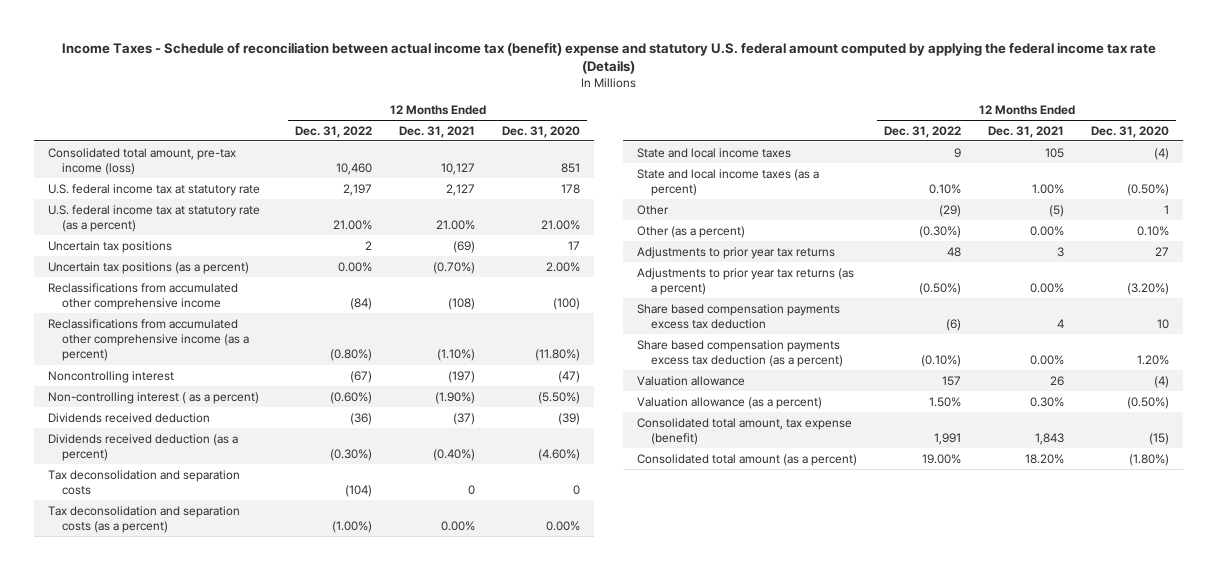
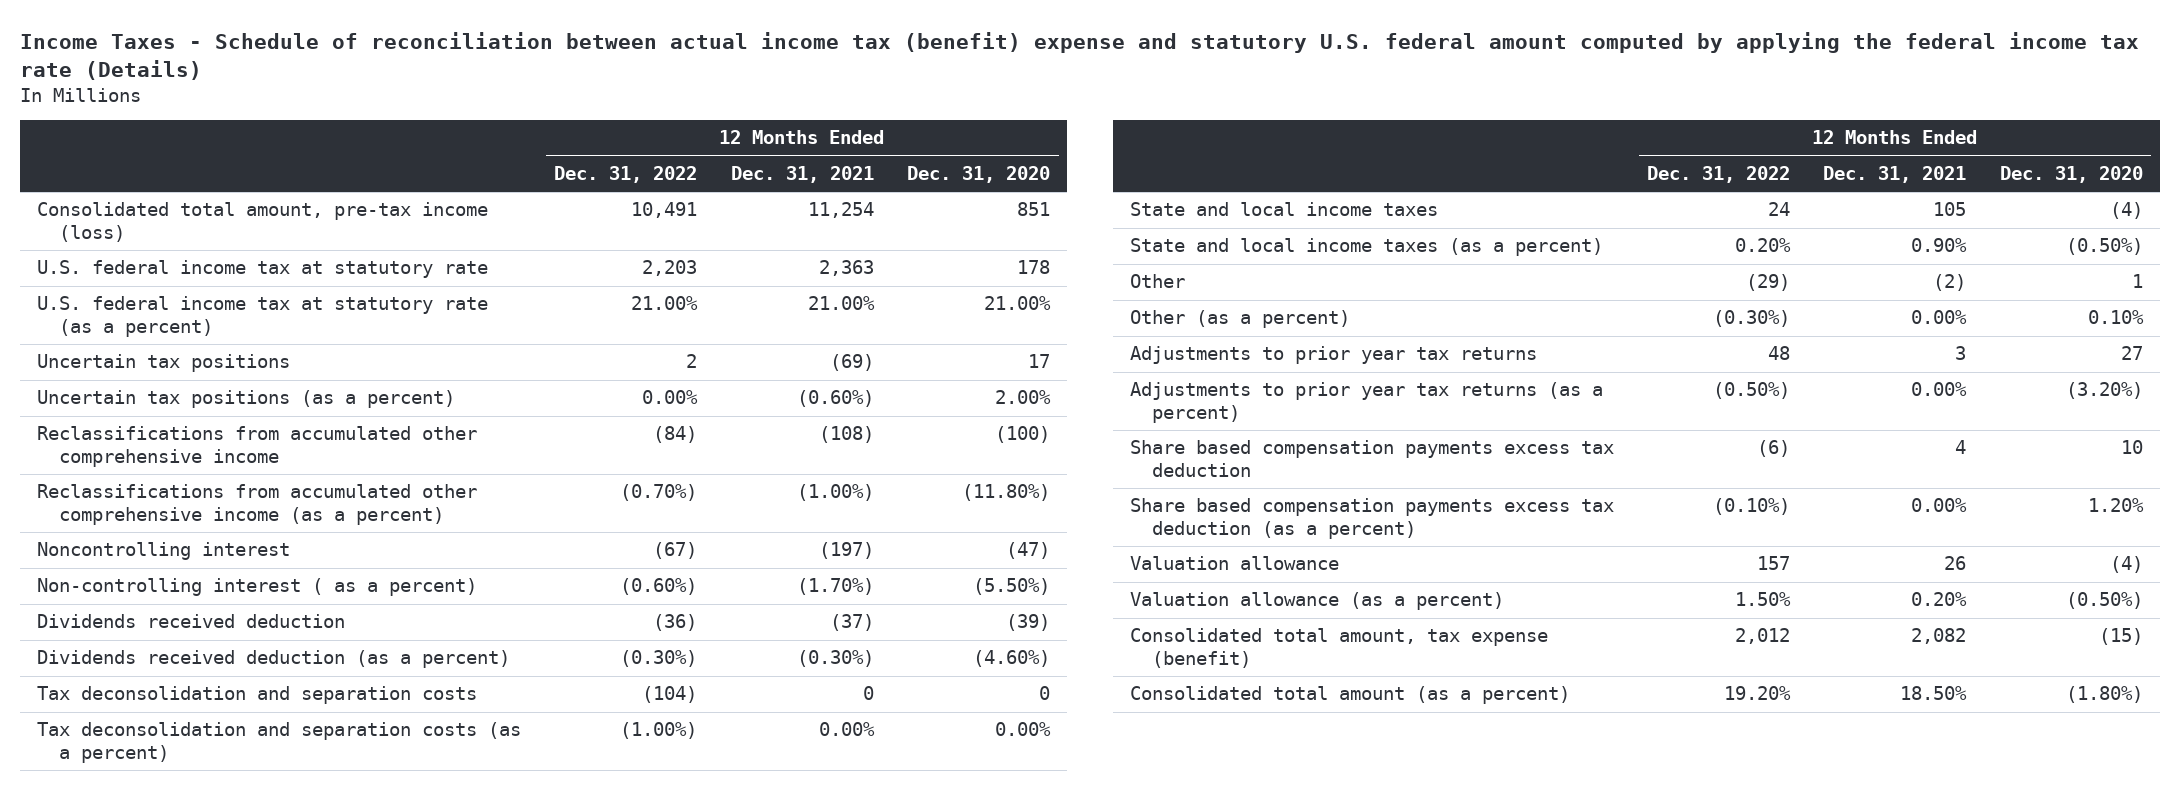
- Consolidated total amount, pre-tax income (loss) | 10,460 | 10,127 | 851
- U.S. federal income tax at statutory rate | 2,197 | 2,127 | 178
+ Consolidated total amount, pre-tax income (loss) | 10,491 | 11,254 | 851
+ U.S. federal income tax at statutory rate | 2,203 | 2,363 | 178
- Uncertain tax positions (as a percent) | 0.00% | (0.70%) | 2.00%
+ Uncertain tax positions (as a percent) | 0.00% | (0.60%) | 2.00%
- Reclassifications from accumulated other comprehensive income (as a percent) | (0.80%) | (1.10%) | (11.80%)
+ Reclassifications from accumulated other comprehensive income (as a percent) | (0.70%) | (1.00%) | (11.80%)
- Non-controlling interest ( as a percent) | (0.60%) | (1.90%) | (5.50%)
+ Non-controlling interest ( as a percent) | (0.60%) | (1.70%) | (5.50%)
- Dividends received deduction (as a percent) | (0.30%) | (0.40%) | (4.60%)
+ Dividends received deduction (as a percent) | (0.30%) | (0.30%) | (4.60%)
- State and local income taxes | 9 | 105 | (4)
- State and local income taxes (as a percent) | 0.10% | 1.00% | (0.50%)
- Other | (29) | (5) | 1
+ State and local income taxes | 24 | 105 | (4)
+ State and local income taxes (as a percent) | 0.20% | 0.90% | (0.50%)
+ Other | (29) | (2) | 1
- Valuation allowance (as a percent) | 1.50% | 0.30% | (0.50%)
- Consolidated total amount, tax expense (benefit) | 1,991 | 1,843 | (15)
- Consolidated total amount (as a percent) | 19.00% | 18.20% | (1.80%)
+ Valuation allowance (as a percent) | 1.50% | 0.20% | (0.50%)
+ Consolidated total amount, tax expense (benefit) | 2,012 | 2,082 | (15)
+ Consolidated total amount (as a percent) | 19.20% | 18.50% | (1.80%)

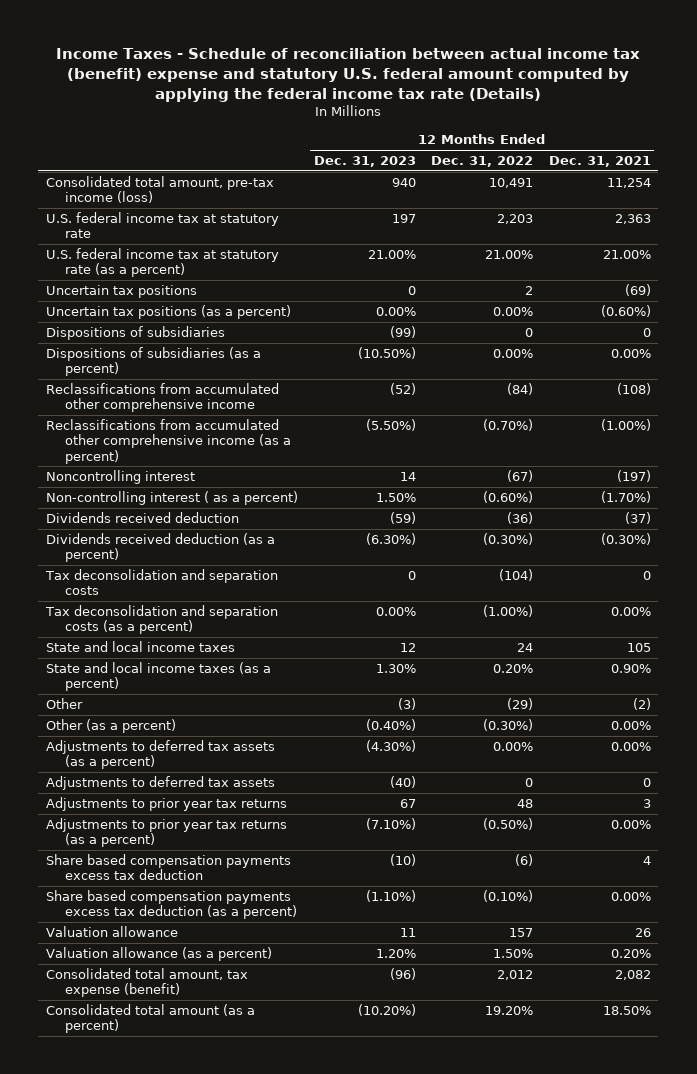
- | 12 Months Ended Dec. 31, 2022 | 12 Months Ended Dec. 31, 2021 | 12 Months Ended Dec. 31, 2020
+ | 12 Months Ended Dec. 31, 2023 | 12 Months Ended Dec. 31, 2022 | 12 Months Ended Dec. 31, 2021
+ Dispositions of subsidiaries | (99) | 0 | 0
+ Dispositions of subsidiaries (as a percent) | (10.50%) | 0.00% | 0.00%
+ Adjustments to deferred tax assets (as a percent) | (4.30%) | 0.00% | 0.00%
+ Adjustments to deferred tax assets | (40) | 0 | 0

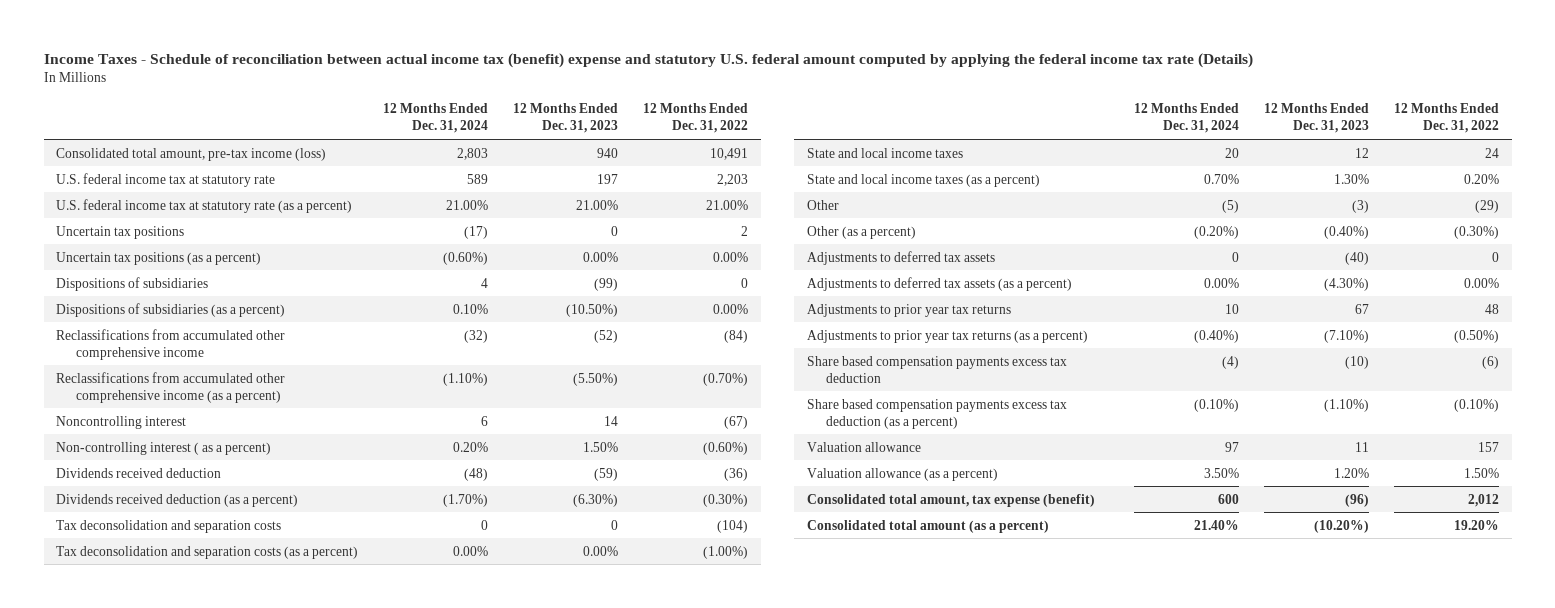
- | 12 Months Ended Dec. 31, 2023 | 12 Months Ended Dec. 31, 2022 | 12 Months Ended Dec. 31, 2021
+ | 12 Months Ended Dec. 31, 2024 | 12 Months Ended Dec. 31, 2023 | 12 Months Ended Dec. 31, 2022
moved down: Adjustments to deferred tax assets (as a percent) | 0.00% | (4.30%) | 0.00%

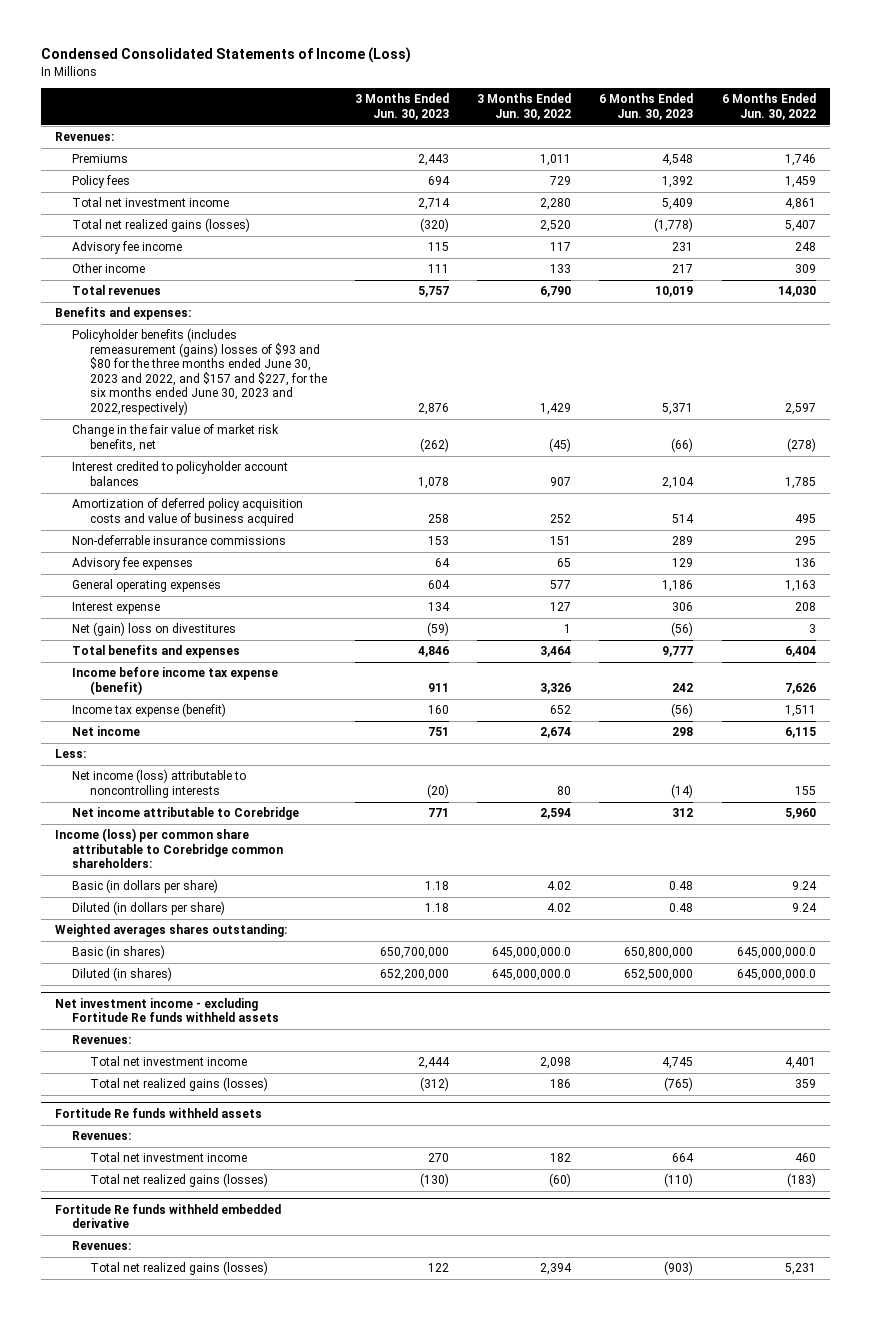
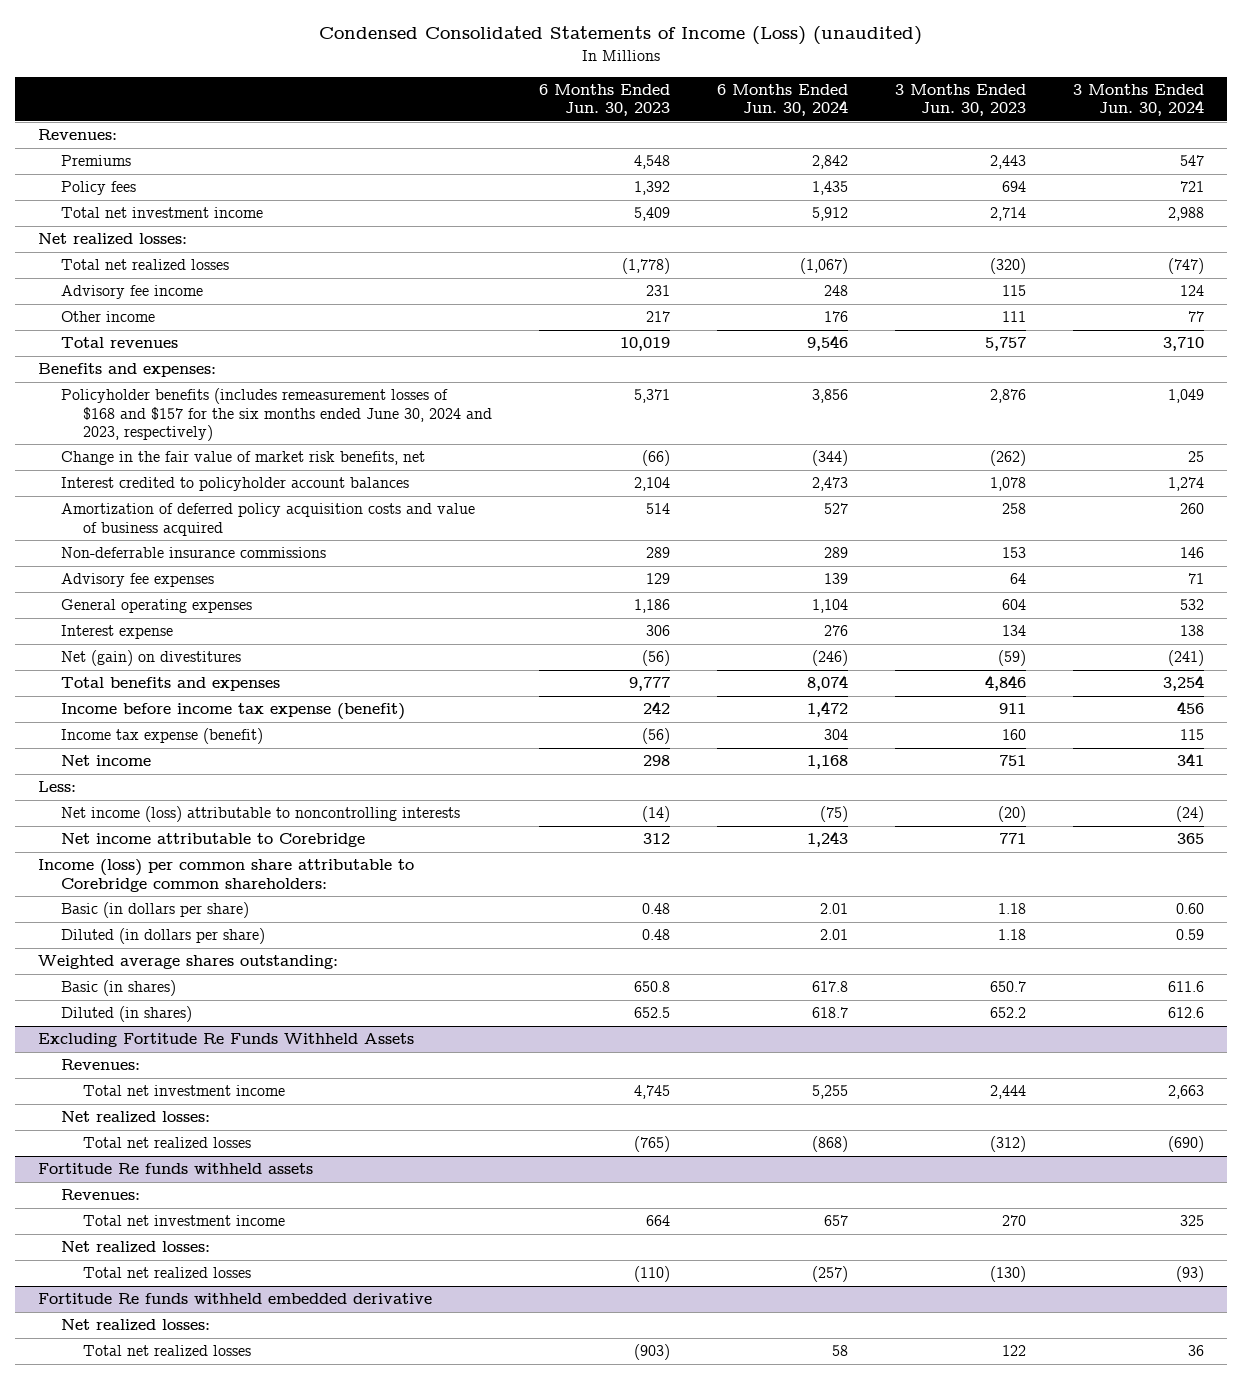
- Condensed Consolidated Statements of Income (Loss)
+ Condensed Consolidated Statements of Income (Loss) (unaudited)
- | 3 Months Ended Jun. 30, 2023 | 3 Months Ended Jun. 30, 2022 | 6 Months Ended Jun. 30, 2023 | 6 Months Ended Jun. 30, 2022
+ | 6 Months Ended Jun. 30, 2023 | 6 Months Ended Jun. 30, 2024 | 3 Months Ended Jun. 30, 2023 | 3 Months Ended Jun. 30, 2024
- Total net realized gains (losses) | (320) | 2,520 | (1,778) | 5,407
+ Net realized losses:
+ Total net realized losses | (1,778) | (1,067) | (320) | (747)
- Policyholder benefits (includes remeasurement (gains) losses of $93 and $80 for the three months ended June 30, 2023 and 2022, and $157 and $227, for the six months ended June 30, 2023 and 2022,respectively) | 2,876 | 1,429 | 5,371 | 2,597
+ Policyholder benefits (includes remeasurement losses of $168 and $157 for the six months ended June 30, 2024 and 2023, respectively) | 5,371 | 3,856 | 2,876 | 1,049
- Net (gain) loss on divestitures | (59) | 1 | (56) | 3
+ Net (gain) on divestitures | (56) | (246) | (59) | (241)
- Weighted averages shares outstanding:
- Basic (in shares) | 650,700,000 | 645,000,000.0 | 650,800,000 | 645,000,000.0
- Diluted (in shares) | 652,200,000 | 645,000,000.0 | 652,500,000 | 645,000,000.0
- Net investment income - excluding Fortitude Re funds withheld assets
+ Weighted average shares outstanding:
+ Basic (in shares) | 650.8 | 617.8 | 650.7 | 611.6
+ Diluted (in shares) | 652.5 | 618.7 | 652.2 | 612.6
+ Excluding Fortitude Re Funds Withheld Assets
- Total net realized gains (losses) | (312) | 186 | (765) | 359
+ Net realized losses:
+ Total net realized losses | (765) | (868) | (312) | (690)
@ Fortitude Re funds withheld assets
- Total net realized gains (losses) | (130) | (60) | (110) | (183)
+ Net realized losses:
+ Total net realized losses | (110) | (257) | (130) | (93)
@ Fortitude Re funds withheld embedded derivative
- Revenues:
- Total net realized gains (losses) | 122 | 2,394 | (903) | 5,231
+ Net realized losses:
+ Total net realized losses | (903) | 58 | 122 | 36

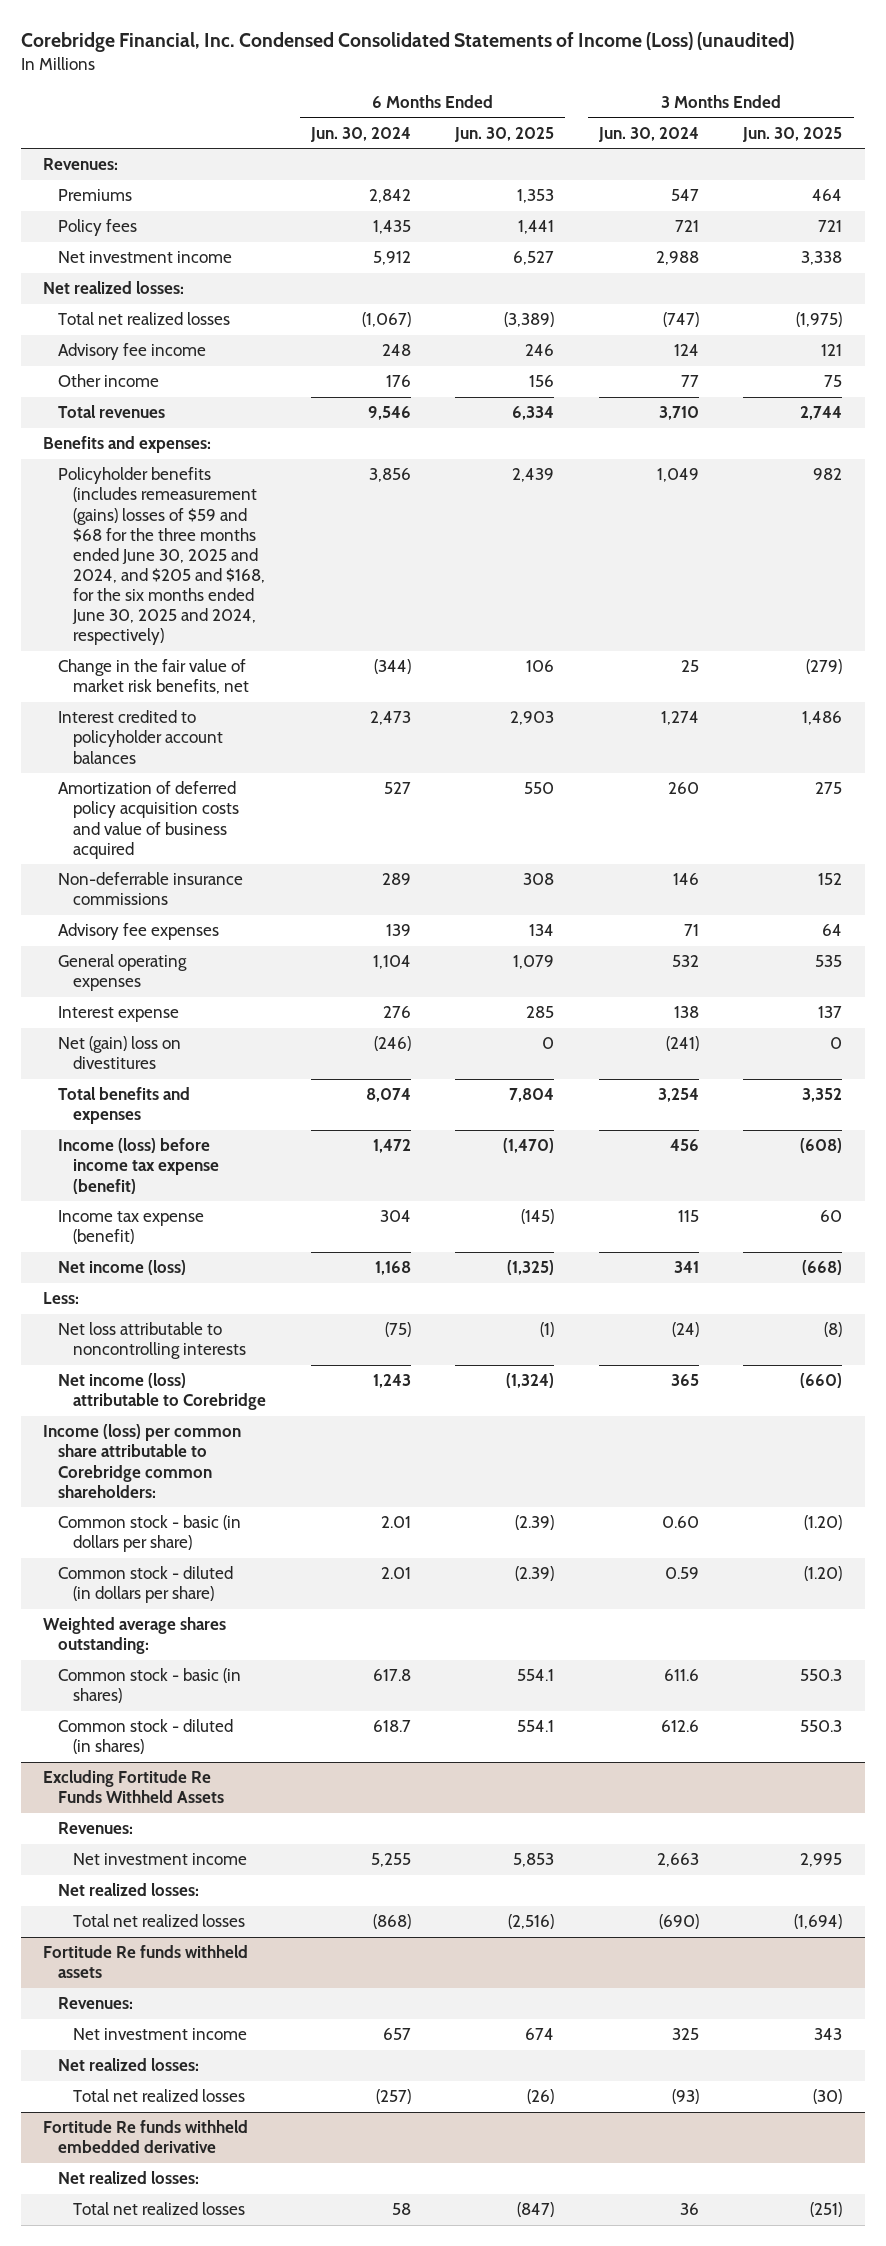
- Condensed Consolidated Statements of Income (Loss) (unaudited)
+ Corebridge Financial, Inc. Condensed Consolidated Statements of Income (Loss) (unaudited)
- | 6 Months Ended Jun. 30, 2023 | 6 Months Ended Jun. 30, 2024 | 3 Months Ended Jun. 30, 2023 | 3 Months Ended Jun. 30, 2024
+ | 6 Months Ended Jun. 30, 2024 | 6 Months Ended Jun. 30, 2025 | 3 Months Ended Jun. 30, 2024 | 3 Months Ended Jun. 30, 2025
- Total net investment income | 5,409 | 5,912 | 2,714 | 2,988
+ Net investment income | 5,912 | 6,527 | 2,988 | 3,338
- Policyholder benefits (includes remeasurement losses of $168 and $157 for the six months ended June 30, 2024 and 2023, respectively) | 5,371 | 3,856 | 2,876 | 1,049
+ Policyholder benefits (includes remeasurement (gains) losses of $59 and $68 for the three months ended June 30, 2025 and 2024, and $205 and $168, for the six months ended June 30, 2025 and 2024, respectively) | 3,856 | 2,439 | 1,049 | 982
- Net (gain) on divestitures | (56) | (246) | (59) | (241)
+ Net (gain) loss on divestitures | (246) | 0 | (241) | 0
- Income before income tax expense (benefit) | 242 | 1,472 | 911 | 456
+ Income (loss) before income tax expense (benefit) | 1,472 | (1,470) | 456 | (608)
- Net income | 298 | 1,168 | 751 | 341
+ Net income (loss) | 1,168 | (1,325) | 341 | (668)
- Net income (loss) attributable to noncontrolling interests | (14) | (75) | (20) | (24)
- Net income attributable to Corebridge | 312 | 1,243 | 771 | 365
+ Net loss attributable to noncontrolling interests | (75) | (1) | (24) | (8)
+ Net income (loss) attributable to Corebridge | 1,243 | (1,324) | 365 | (660)
- Basic (in dollars per share) | 0.48 | 2.01 | 1.18 | 0.60
- Diluted (in dollars per share) | 0.48 | 2.01 | 1.18 | 0.59
+ Common stock - basic (in dollars per share) | 2.01 | (2.39) | 0.60 | (1.20)
+ Common stock - diluted (in dollars per share) | 2.01 | (2.39) | 0.59 | (1.20)
- Basic (in shares) | 650.8 | 617.8 | 650.7 | 611.6
- Diluted (in shares) | 652.5 | 618.7 | 652.2 | 612.6
+ Common stock - basic (in shares) | 617.8 | 554.1 | 611.6 | 550.3
+ Common stock - diluted (in shares) | 618.7 | 554.1 | 612.6 | 550.3
@ Excluding Fortitude Re Funds Withheld Assets
- Total net investment income | 4,745 | 5,255 | 2,444 | 2,663
+ Net investment income | 5,255 | 5,853 | 2,663 | 2,995
@ Fortitude Re funds withheld assets
- Total net investment income | 664 | 657 | 270 | 325
+ Net investment income | 657 | 674 | 325 | 343

